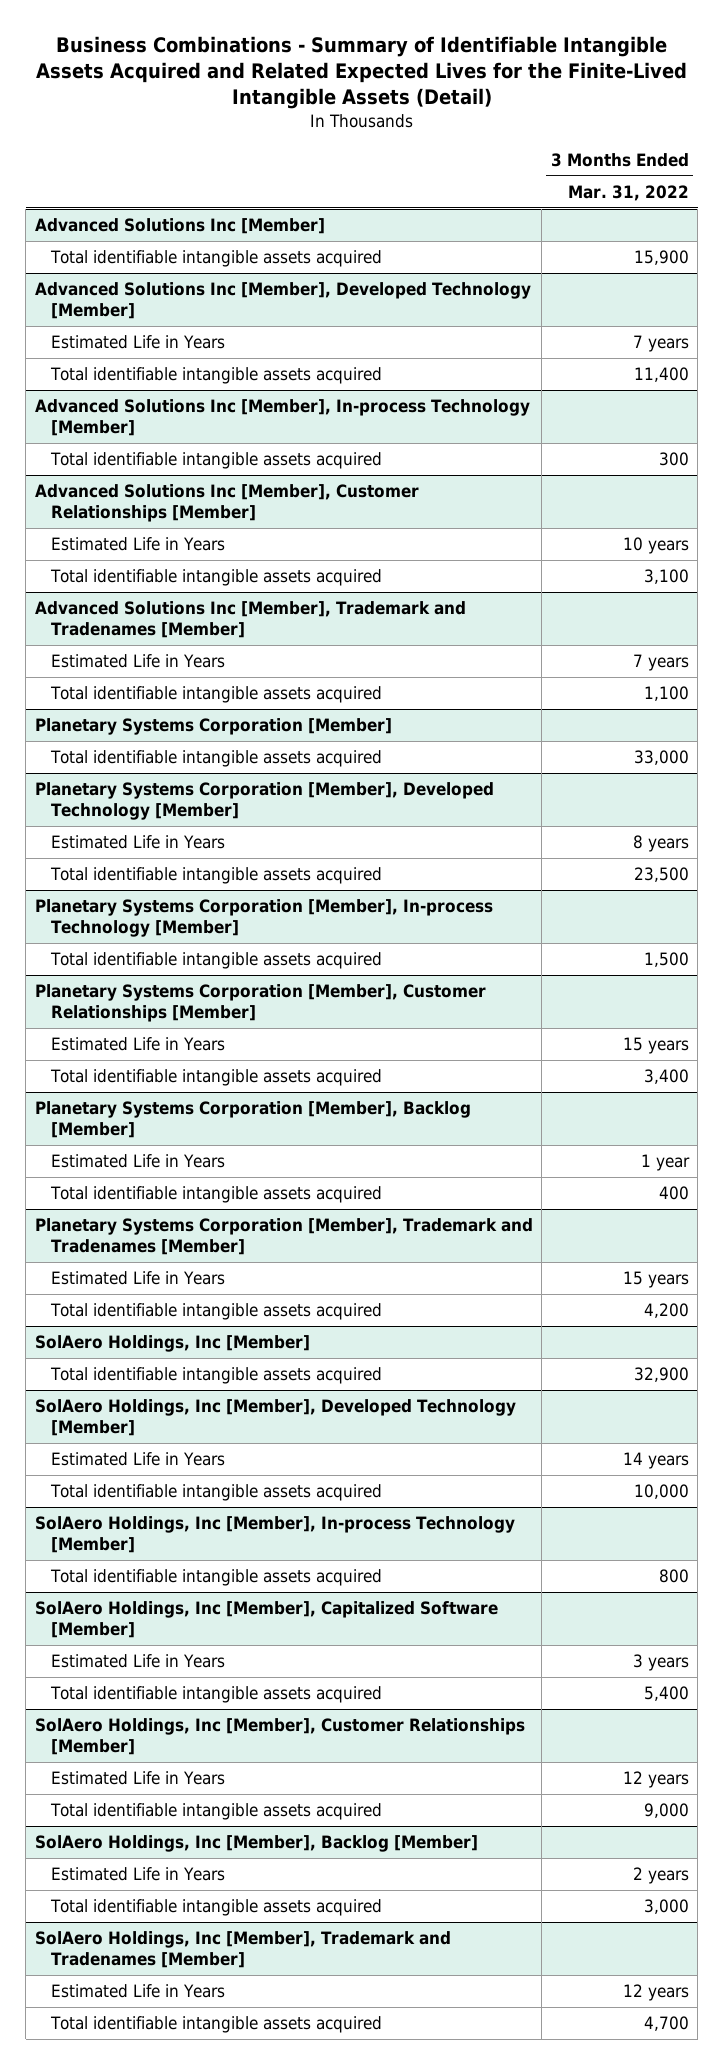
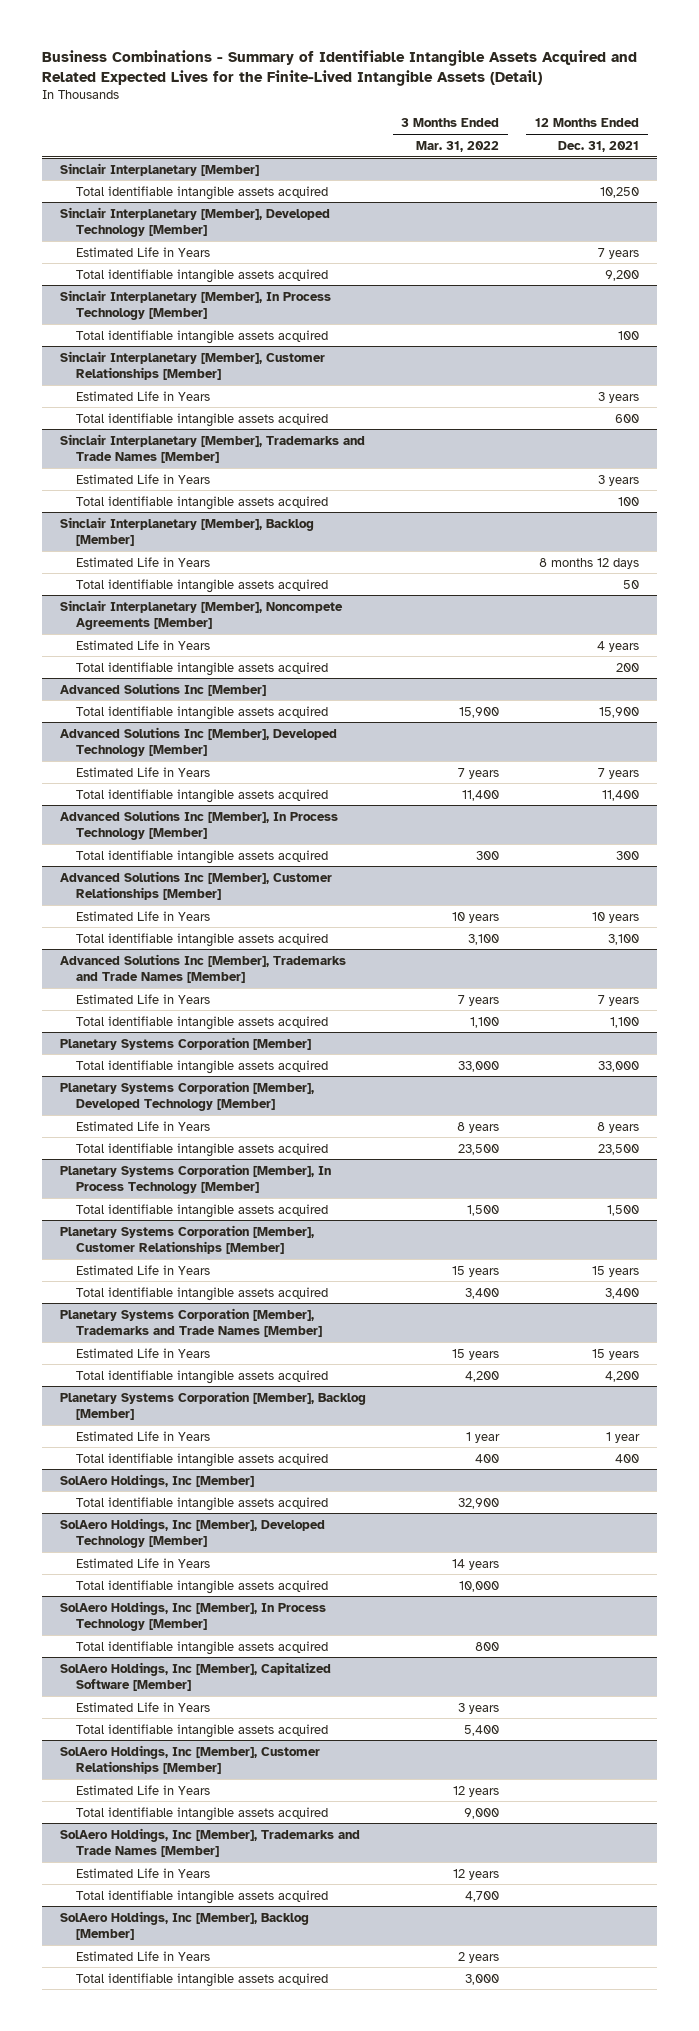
- | 3 Months Ended Mar. 31, 2022
+ | 3 Months Ended Mar. 31, 2022 | 12 Months Ended Dec. 31, 2021
+ Sinclair Interplanetary [Member]
+ Total identifiable intangible assets acquired | | 10,250
+ Sinclair Interplanetary [Member], Developed Technology [Member]
+ Estimated Life in Years | | 7 years
+ Total identifiable intangible assets acquired | | 9,200
+ Sinclair Interplanetary [Member], In Process Technology [Member]
+ Total identifiable intangible assets acquired | | 100
+ Sinclair Interplanetary [Member], Customer Relationships [Member]
+ Estimated Life in Years | | 3 years
+ Total identifiable intangible assets acquired | | 600
+ Sinclair Interplanetary [Member], Trademarks and Trade Names [Member]
+ Estimated Life in Years | | 3 years
+ Total identifiable intangible assets acquired | | 100
+ Sinclair Interplanetary [Member], Backlog [Member]
+ Estimated Life in Years | | 8 months 12 days
+ Total identifiable intangible assets acquired | | 50
+ Sinclair Interplanetary [Member], Noncompete Agreements [Member]
+ Estimated Life in Years | | 4 years
+ Total identifiable intangible assets acquired | | 200
- Advanced Solutions Inc [Member], In-process Technology [Member]
+ Advanced Solutions Inc [Member], In Process Technology [Member]
- Advanced Solutions Inc [Member], Trademark and Tradenames [Member]
+ Advanced Solutions Inc [Member], Trademarks and Trade Names [Member]
- Planetary Systems Corporation [Member], In-process Technology [Member]
+ Planetary Systems Corporation [Member], In Process Technology [Member]
+ Planetary Systems Corporation [Member], Trademarks and Trade Names [Member]
+ Estimated Life in Years | 15 years | 15 years
+ Total identifiable intangible assets acquired | 4,200 | 4,200
- Planetary Systems Corporation [Member], Trademark and Tradenames [Member]
- Estimated Life in Years | 15 years
- Total identifiable intangible assets acquired | 4,200
- SolAero Holdings, Inc [Member], In-process Technology [Member]
+ SolAero Holdings, Inc [Member], In Process Technology [Member]
+ SolAero Holdings, Inc [Member], Trademarks and Trade Names [Member]
+ Estimated Life in Years | 12 years |
+ Total identifiable intangible assets acquired | 4,700 |
- SolAero Holdings, Inc [Member], Trademark and Tradenames [Member]
- Estimated Life in Years | 12 years
- Total identifiable intangible assets acquired | 4,700

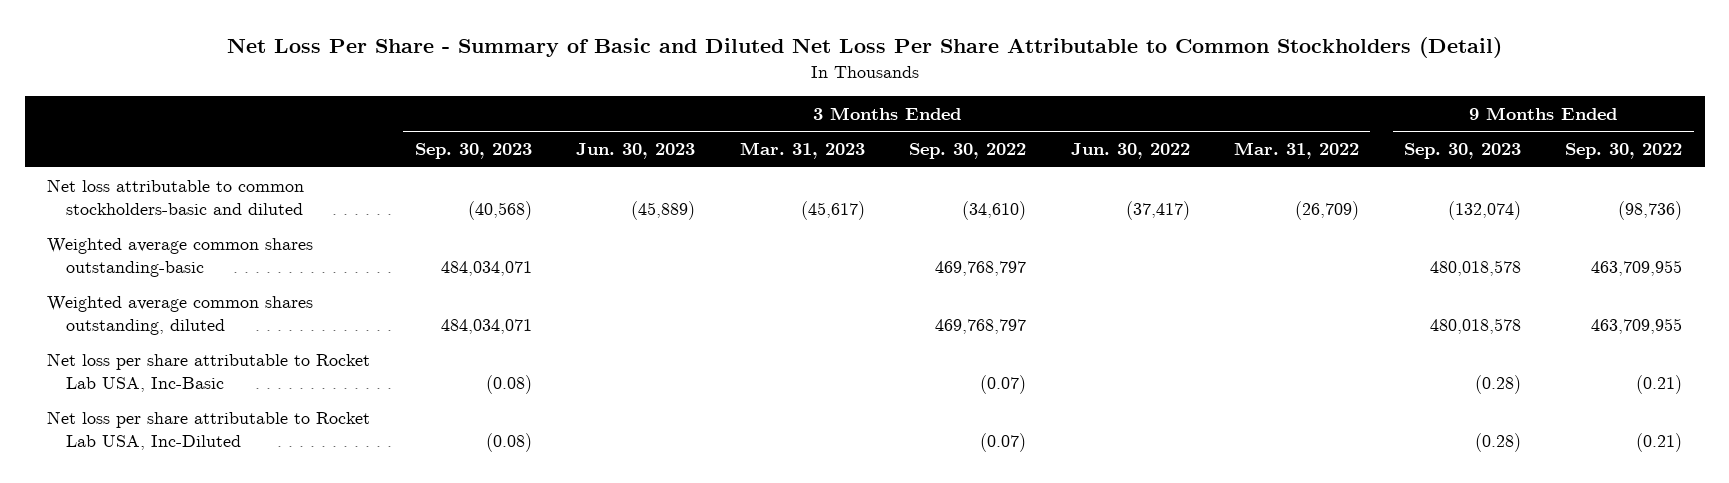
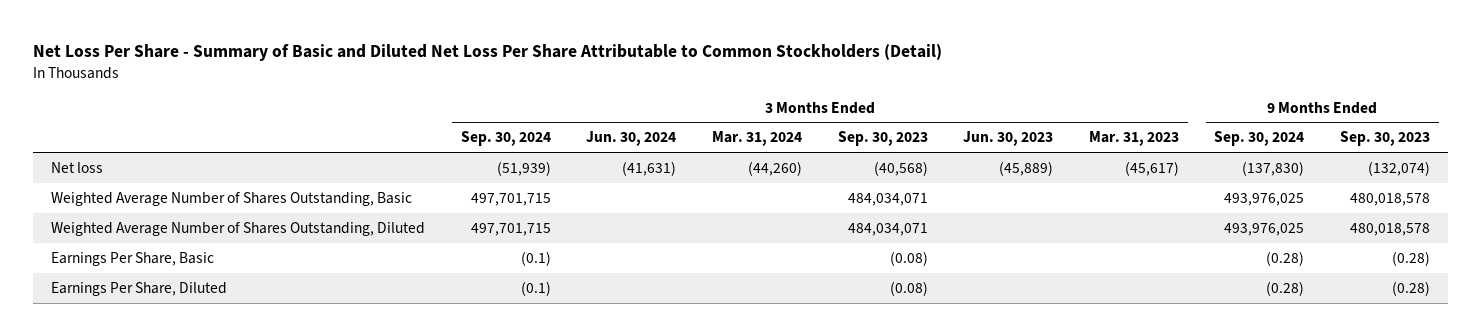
- | 3 Months Ended Sep. 30, 2023 | 3 Months Ended Jun. 30, 2023 | 3 Months Ended Mar. 31, 2023 | 3 Months Ended Sep. 30, 2022 | 3 Months Ended Jun. 30, 2022 | 3 Months Ended Mar. 31, 2022 | 9 Months Ended Sep. 30, 2023 | 9 Months Ended Sep. 30, 2022
+ | 3 Months Ended Sep. 30, 2024 | 3 Months Ended Jun. 30, 2024 | 3 Months Ended Mar. 31, 2024 | 3 Months Ended Sep. 30, 2023 | 3 Months Ended Jun. 30, 2023 | 3 Months Ended Mar. 31, 2023 | 9 Months Ended Sep. 30, 2024 | 9 Months Ended Sep. 30, 2023
- Net loss attributable to common stockholders-basic and diluted | (40,568) | (45,889) | (45,617) | (34,610) | (37,417) | (26,709) | (132,074) | (98,736)
- Weighted average common shares outstanding-basic | 484,034,071 | | | 469,768,797 | | | 480,018,578 | 463,709,955
- Weighted average common shares outstanding, diluted | 484,034,071 | | | 469,768,797 | | | 480,018,578 | 463,709,955
- Net loss per share attributable to Rocket Lab USA, Inc-Basic | (0.08) | | | (0.07) | | | (0.28) | (0.21)
- Net loss per share attributable to Rocket Lab USA, Inc-Diluted | (0.08) | | | (0.07) | | | (0.28) | (0.21)
+ Net loss | (51,939) | (41,631) | (44,260) | (40,568) | (45,889) | (45,617) | (137,830) | (132,074)
+ Weighted Average Number of Shares Outstanding, Basic | 497,701,715 | | | 484,034,071 | | | 493,976,025 | 480,018,578
+ Weighted Average Number of Shares Outstanding, Diluted | 497,701,715 | | | 484,034,071 | | | 493,976,025 | 480,018,578
+ Earnings Per Share, Basic | (0.1) | | | (0.08) | | | (0.28) | (0.28)
+ Earnings Per Share, Diluted | (0.1) | | | (0.08) | | | (0.28) | (0.28)

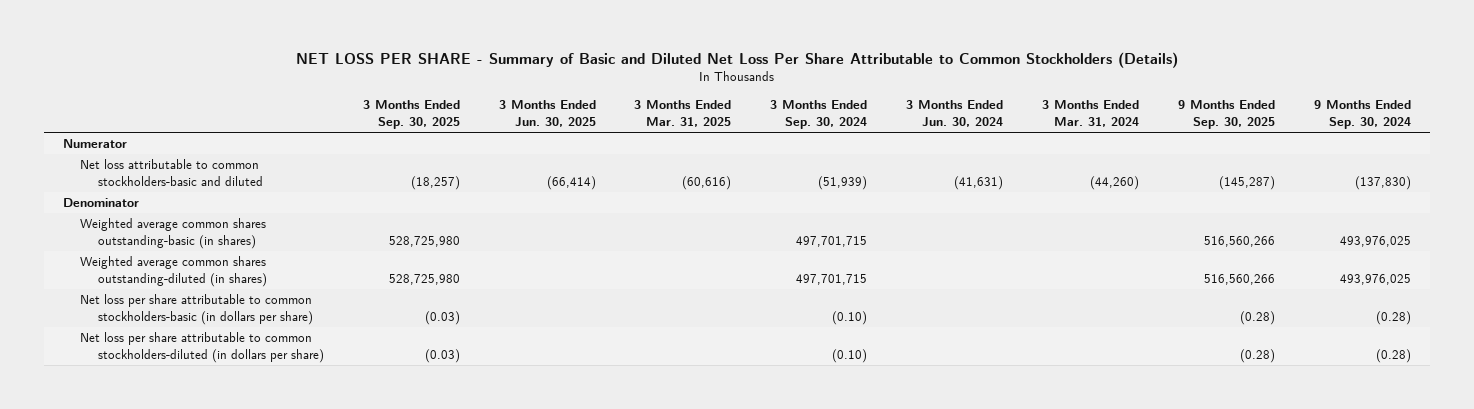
- Net Loss Per Share - Summary of Basic and Diluted Net Loss Per Share Attributable to Common Stockholders (Detail)
+ NET LOSS PER SHARE - Summary of Basic and Diluted Net Loss Per Share Attributable to Common Stockholders (Details)
- | 3 Months Ended Sep. 30, 2024 | 3 Months Ended Jun. 30, 2024 | 3 Months Ended Mar. 31, 2024 | 3 Months Ended Sep. 30, 2023 | 3 Months Ended Jun. 30, 2023 | 3 Months Ended Mar. 31, 2023 | 9 Months Ended Sep. 30, 2024 | 9 Months Ended Sep. 30, 2023
+ | 3 Months Ended Sep. 30, 2025 | 3 Months Ended Jun. 30, 2025 | 3 Months Ended Mar. 31, 2025 | 3 Months Ended Sep. 30, 2024 | 3 Months Ended Jun. 30, 2024 | 3 Months Ended Mar. 31, 2024 | 9 Months Ended Sep. 30, 2025 | 9 Months Ended Sep. 30, 2024
- Net loss | (51,939) | (41,631) | (44,260) | (40,568) | (45,889) | (45,617) | (137,830) | (132,074)
- Weighted Average Number of Shares Outstanding, Basic | 497,701,715 | | | 484,034,071 | | | 493,976,025 | 480,018,578
- Weighted Average Number of Shares Outstanding, Diluted | 497,701,715 | | | 484,034,071 | | | 493,976,025 | 480,018,578
- Earnings Per Share, Basic | (0.1) | | | (0.08) | | | (0.28) | (0.28)
- Earnings Per Share, Diluted | (0.1) | | | (0.08) | | | (0.28) | (0.28)
+ Numerator
+ Net loss attributable to common stockholders-basic and diluted | (18,257) | (66,414) | (60,616) | (51,939) | (41,631) | (44,260) | (145,287) | (137,830)
+ Denominator
+ Weighted average common shares outstanding-basic (in shares) | 528,725,980 | | | 497,701,715 | | | 516,560,266 | 493,976,025
+ Weighted average common shares outstanding-diluted (in shares) | 528,725,980 | | | 497,701,715 | | | 516,560,266 | 493,976,025
+ Net loss per share attributable to common stockholders-basic (in dollars per share) | (0.03) | | | (0.10) | | | (0.28) | (0.28)
+ Net loss per share attributable to common stockholders-diluted (in dollars per share) | (0.03) | | | (0.10) | | | (0.28) | (0.28)

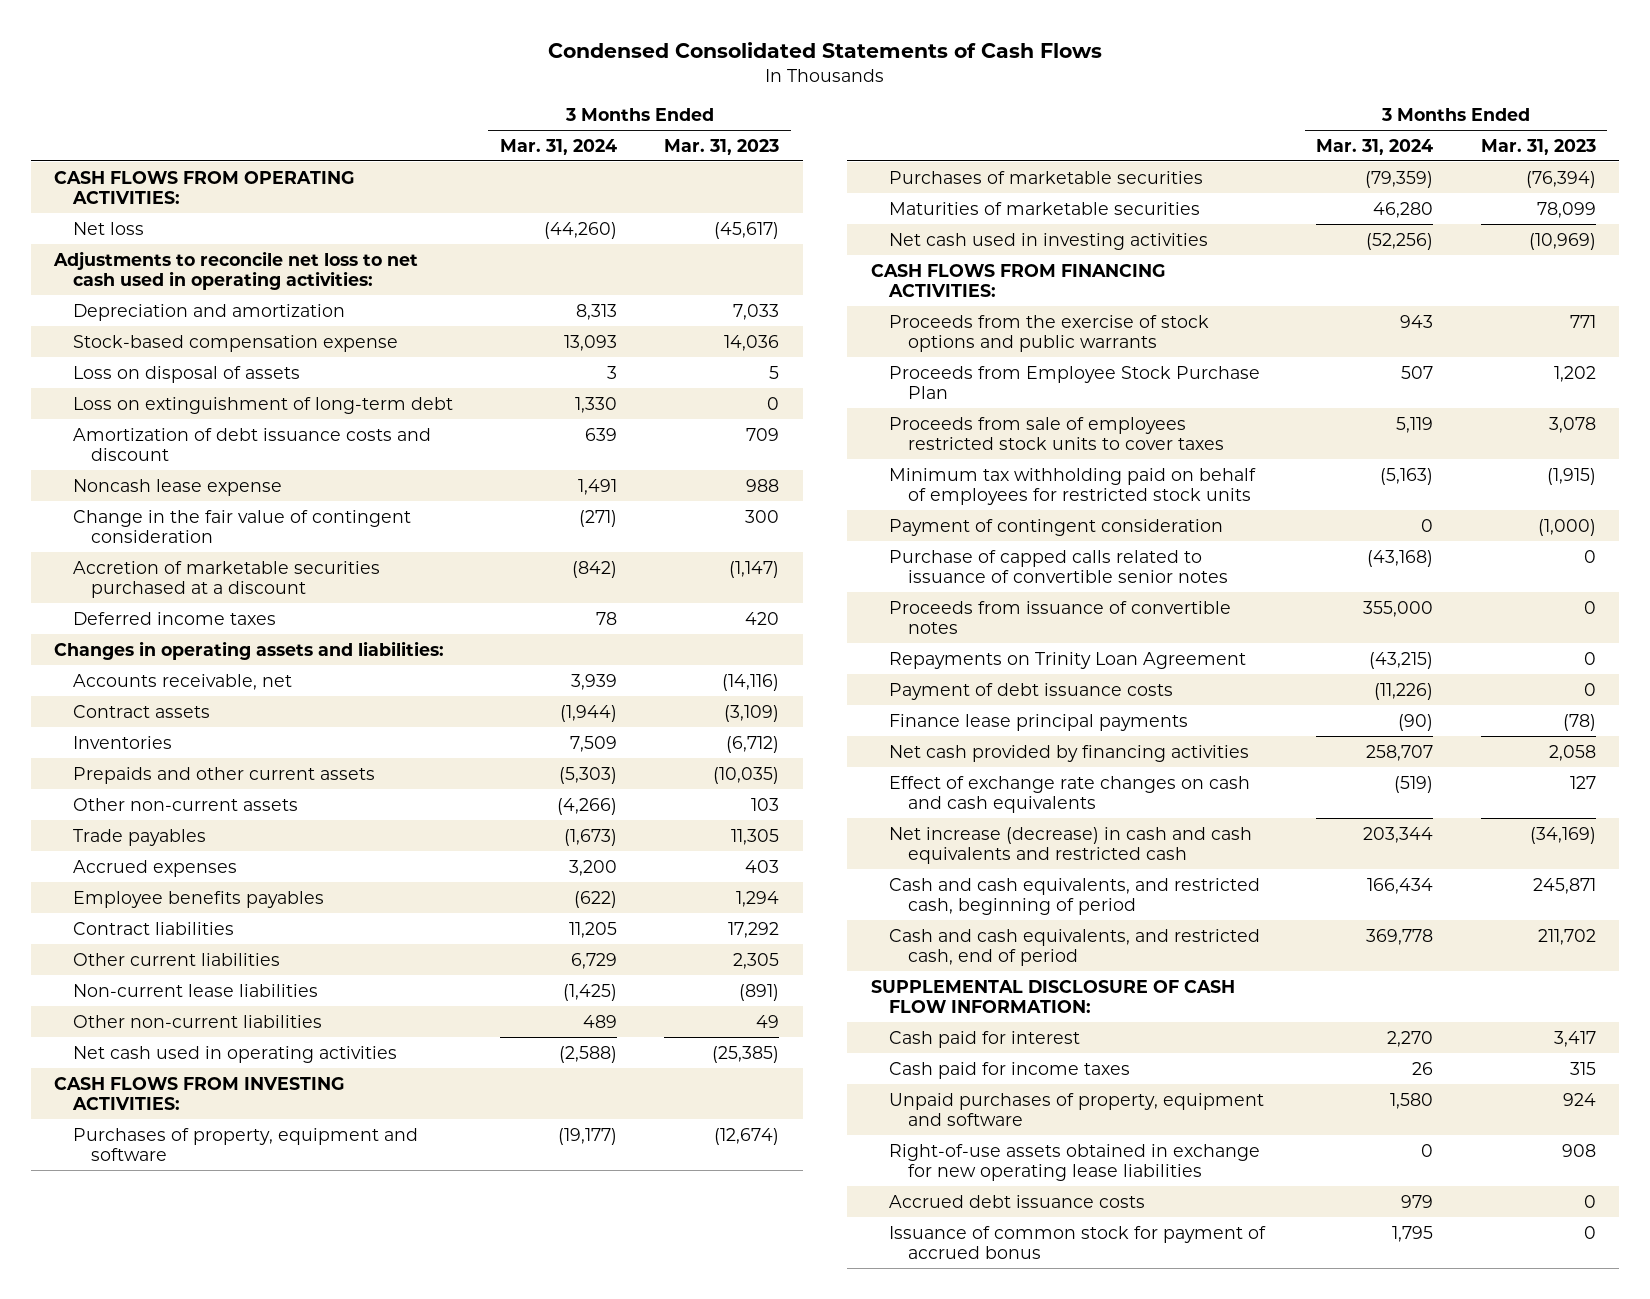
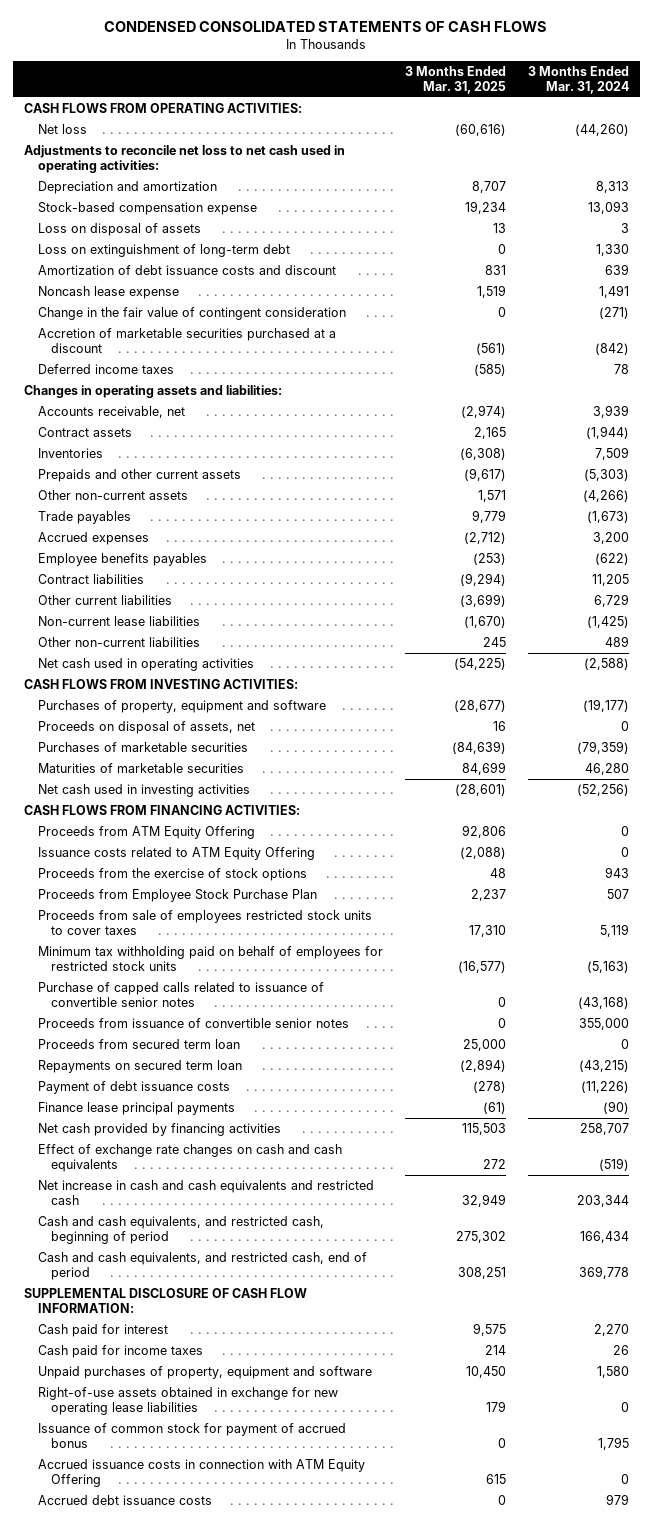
- Condensed Consolidated Statements of Cash Flows
+ CONDENSED CONSOLIDATED STATEMENTS OF CASH FLOWS
- | 3 Months Ended Mar. 31, 2024 | 3 Months Ended Mar. 31, 2023
+ | 3 Months Ended Mar. 31, 2025 | 3 Months Ended Mar. 31, 2024
+ Proceeds on disposal of assets, net | 16 | 0
- Proceeds from the exercise of stock options and public warrants | 943 | 771
+ Proceeds from ATM Equity Offering | 92,806 | 0
+ Issuance costs related to ATM Equity Offering | (2,088) | 0
+ Proceeds from the exercise of stock options | 48 | 943
- Payment of contingent consideration | 0 | (1,000)
- Proceeds from issuance of convertible notes | 355,000 | 0
- Repayments on Trinity Loan Agreement | (43,215) | 0
+ Proceeds from issuance of convertible senior notes | 0 | 355,000
+ Proceeds from secured term loan | 25,000 | 0
+ Repayments on secured term loan | (2,894) | (43,215)
- Net increase (decrease) in cash and cash equivalents and restricted cash | 203,344 | (34,169)
+ Net increase in cash and cash equivalents and restricted cash | 32,949 | 203,344
+ Accrued issuance costs in connection with ATM Equity Offering | 615 | 0
moved down: Accrued debt issuance costs | 0 | 979

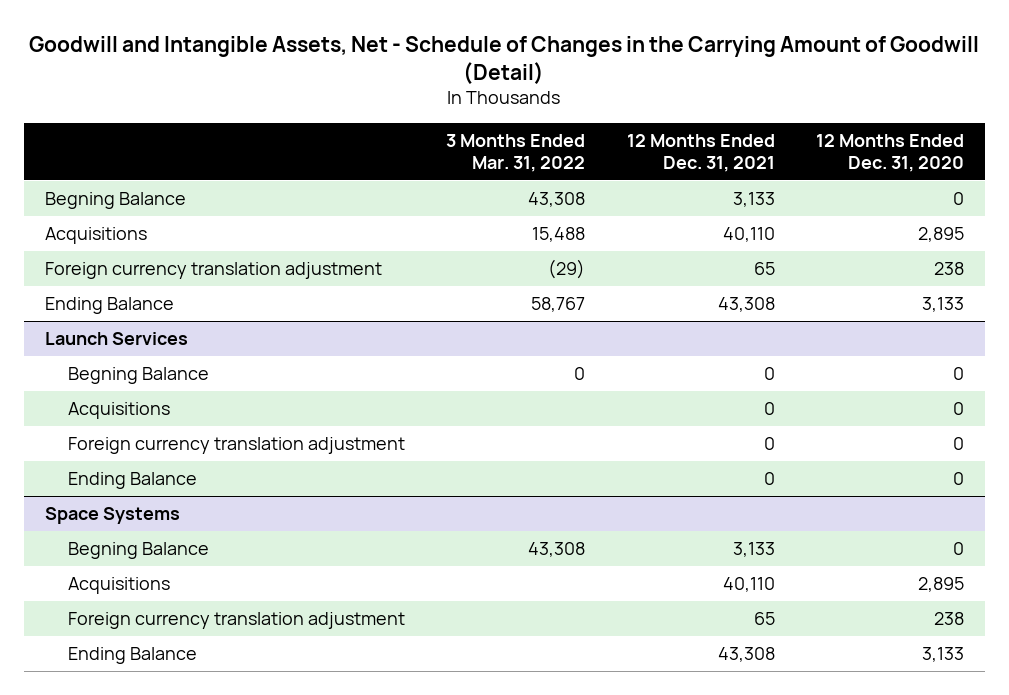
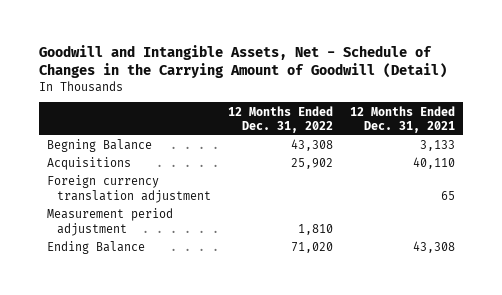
- | 3 Months Ended Mar. 31, 2022 | 12 Months Ended Dec. 31, 2021 | 12 Months Ended Dec. 31, 2020
+ | 12 Months Ended Dec. 31, 2022 | 12 Months Ended Dec. 31, 2021
- Ending Balance | 58,767 | 43,308 | 3,133
- Launch Services
- Begning Balance | 0 | 0 | 0
- Acquisitions | | 0 | 0
- Foreign currency translation adjustment | | 0 | 0
- Ending Balance | | 0 | 0
- Space Systems
- Begning Balance | 43,308 | 3,133 | 0
- Acquisitions | | 40,110 | 2,895
- Foreign currency translation adjustment | | 65 | 238
+ Measurement period adjustment | 1,810 |

